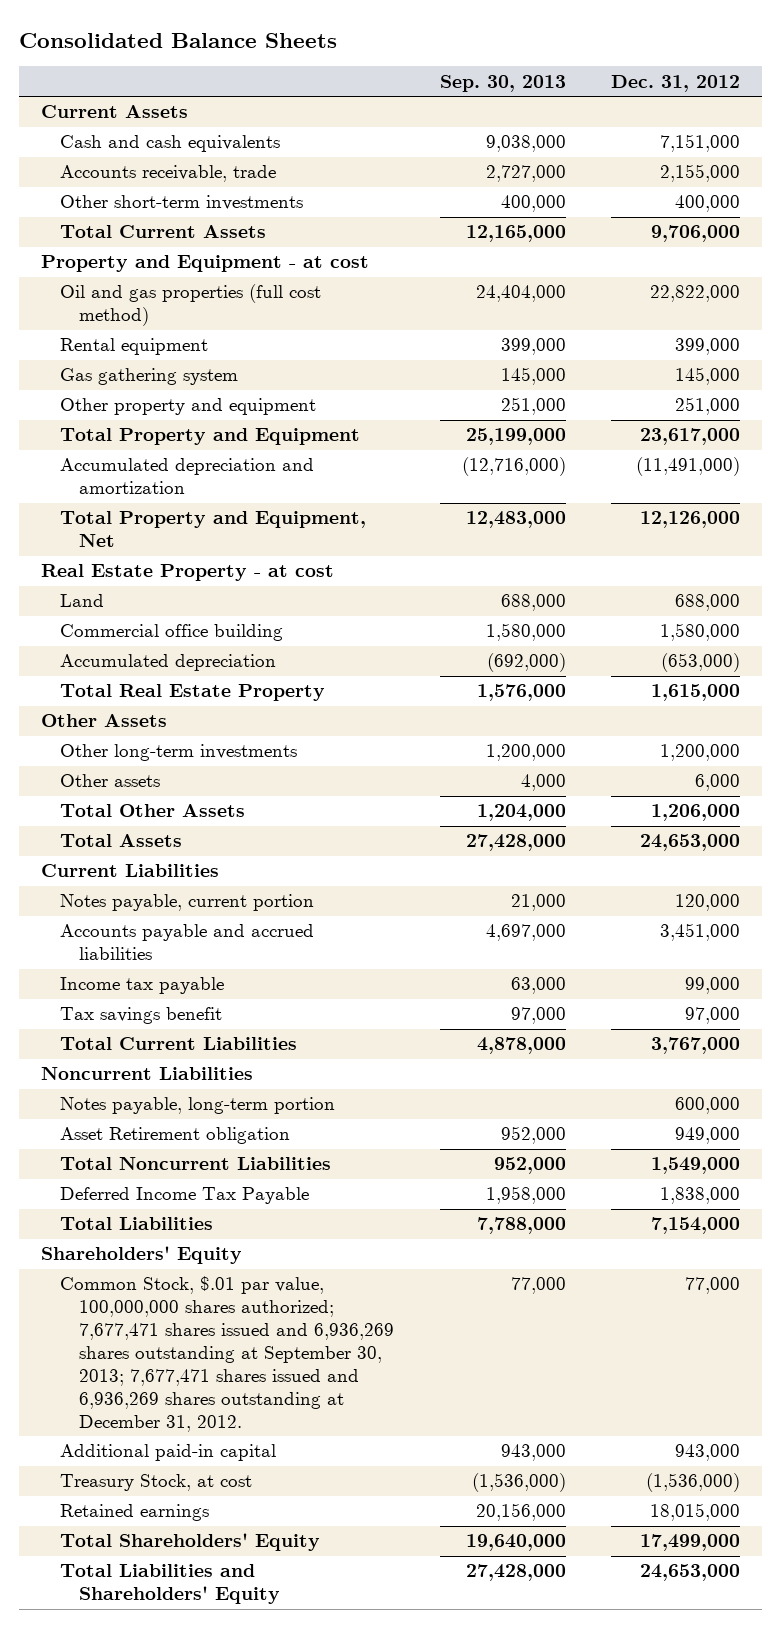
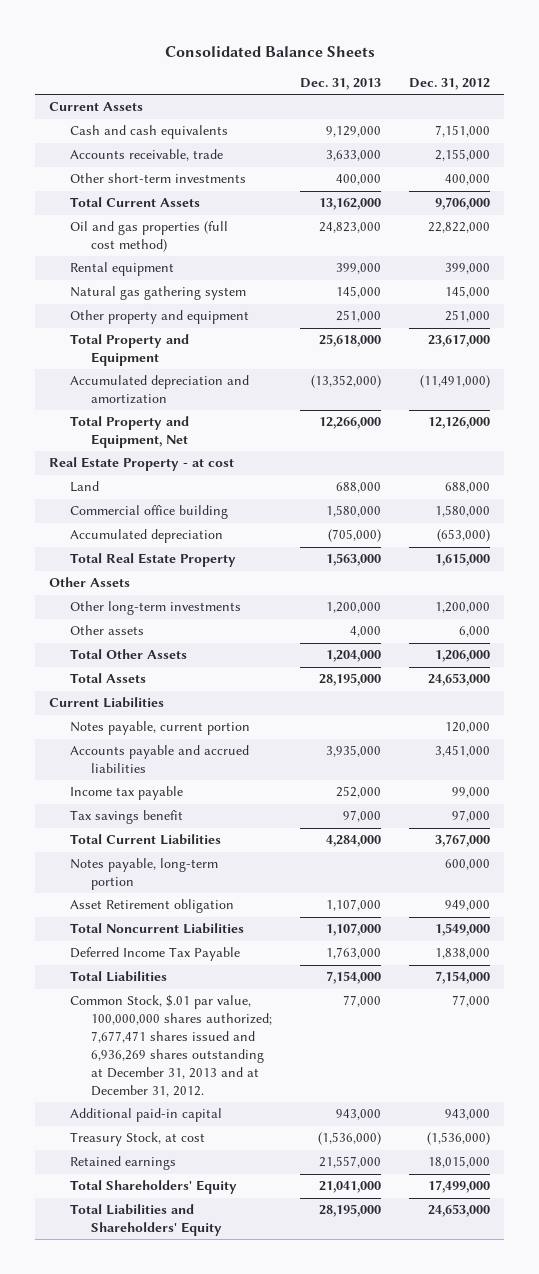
- | Sep. 30, 2013 | Dec. 31, 2012
+ | Dec. 31, 2013 | Dec. 31, 2012
- Property and Equipment - at cost
- Gas gathering system | 145,000 | 145,000
+ Natural gas gathering system | 145,000 | 145,000
- Noncurrent Liabilities
- Shareholders' Equity
- Common Stock, $.01 par value, 100,000,000 shares authorized; 7,677,471 shares issued and 6,936,269 shares outstanding at September 30, 2013; 7,677,471 shares issued and 6,936,269 shares outstanding at December 31, 2012. | 77,000 | 77,000
+ Common Stock, $.01 par value, 100,000,000 shares authorized; 7,677,471 shares issued and 6,936,269 shares outstanding at December 31, 2013 and at December 31, 2012. | 77,000 | 77,000

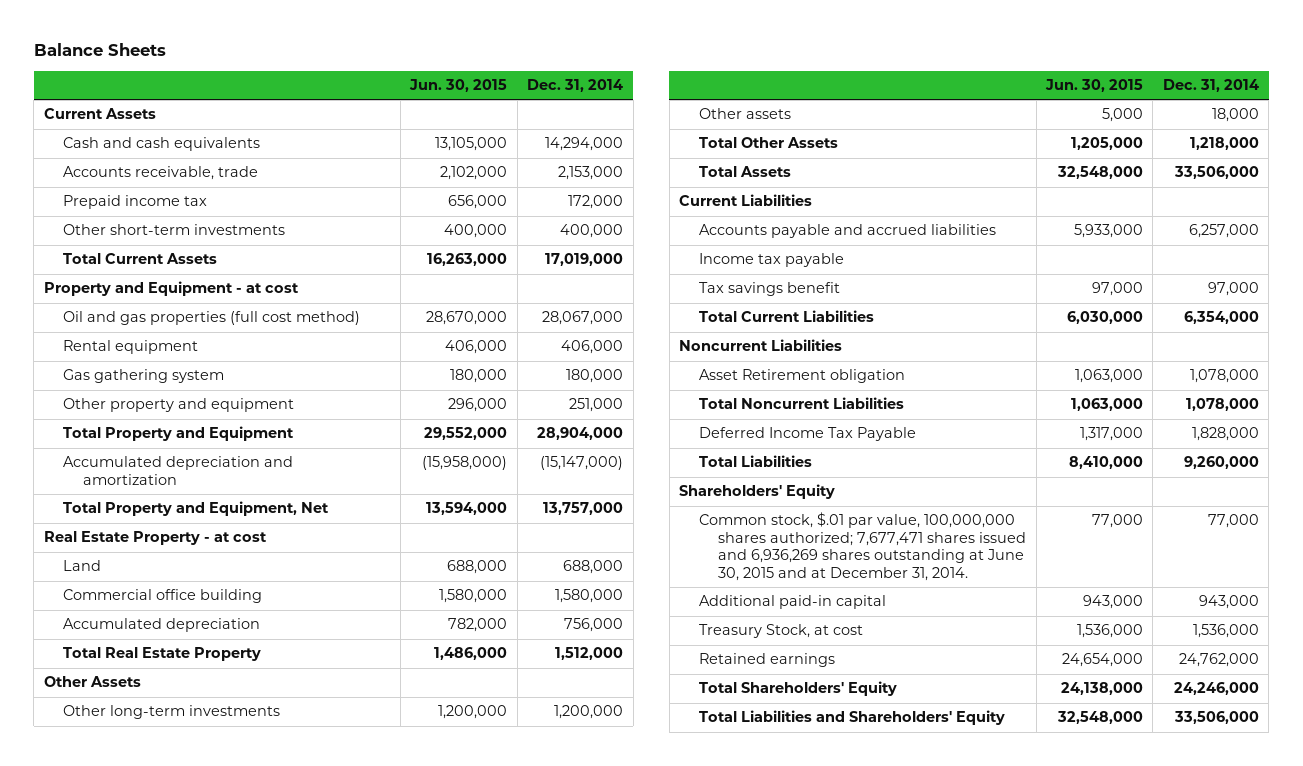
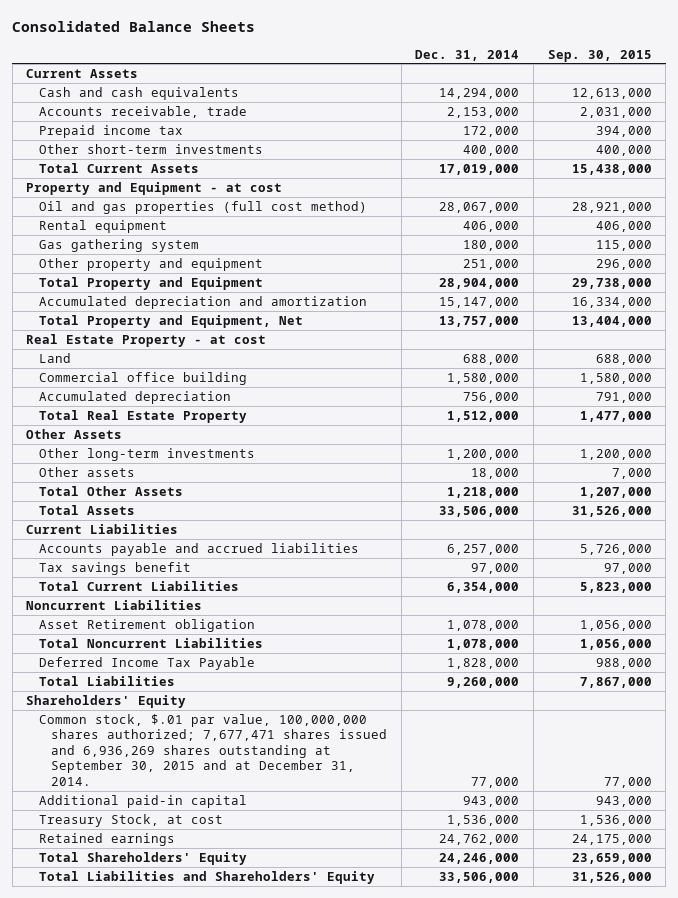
- Balance Sheets
+ Consolidated Balance Sheets
- | Jun. 30, 2015 | Dec. 31, 2014
+ | Dec. 31, 2014 | Sep. 30, 2015
- Accumulated depreciation and amortization | (15,958,000) | (15,147,000)
+ Accumulated depreciation and amortization | 15,147,000 | 16,334,000
- Income tax payable
- Common stock, $.01 par value, 100,000,000 shares authorized; 7,677,471 shares issued and 6,936,269 shares outstanding at June 30, 2015 and at December 31, 2014. | 77,000 | 77,000
+ Common stock, $.01 par value, 100,000,000 shares authorized; 7,677,471 shares issued and 6,936,269 shares outstanding at September 30, 2015 and at December 31, 2014. | 77,000 | 77,000

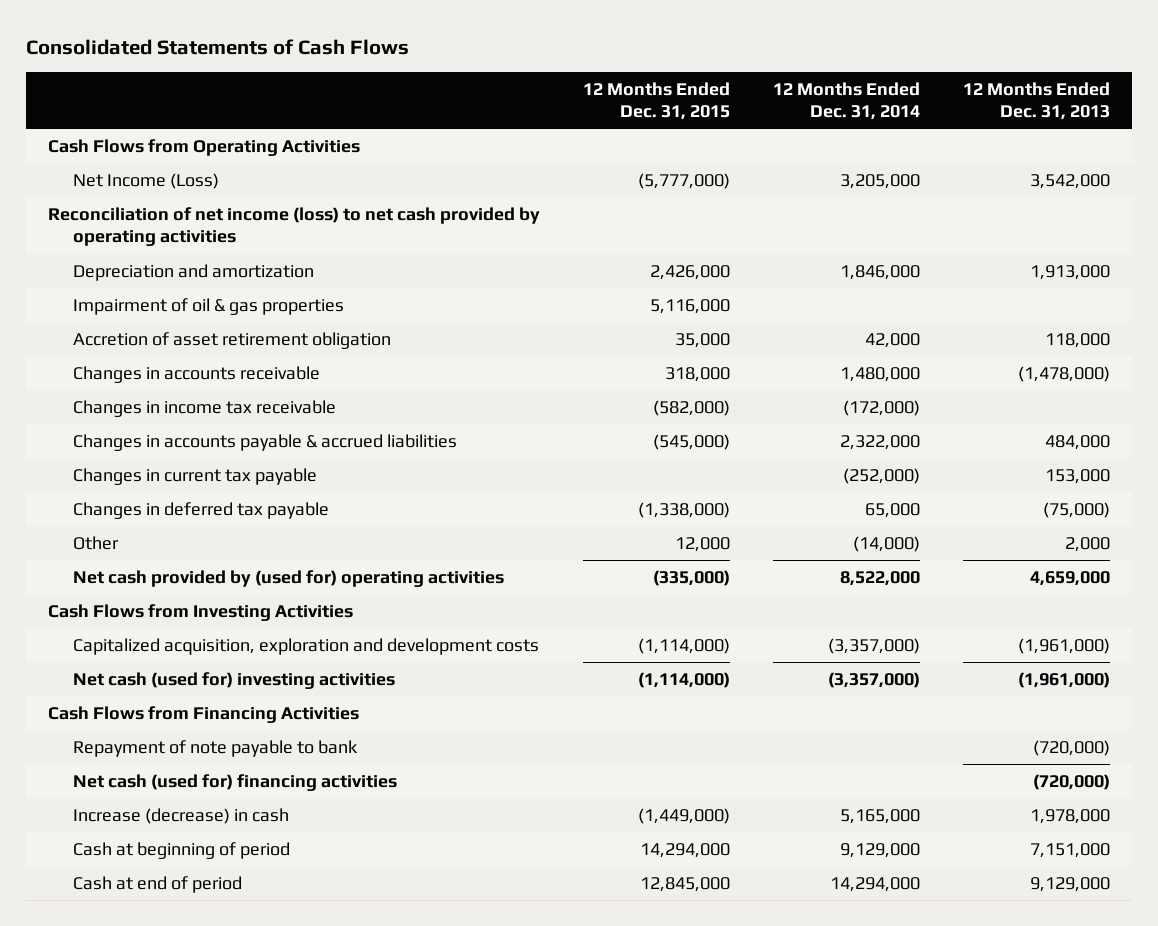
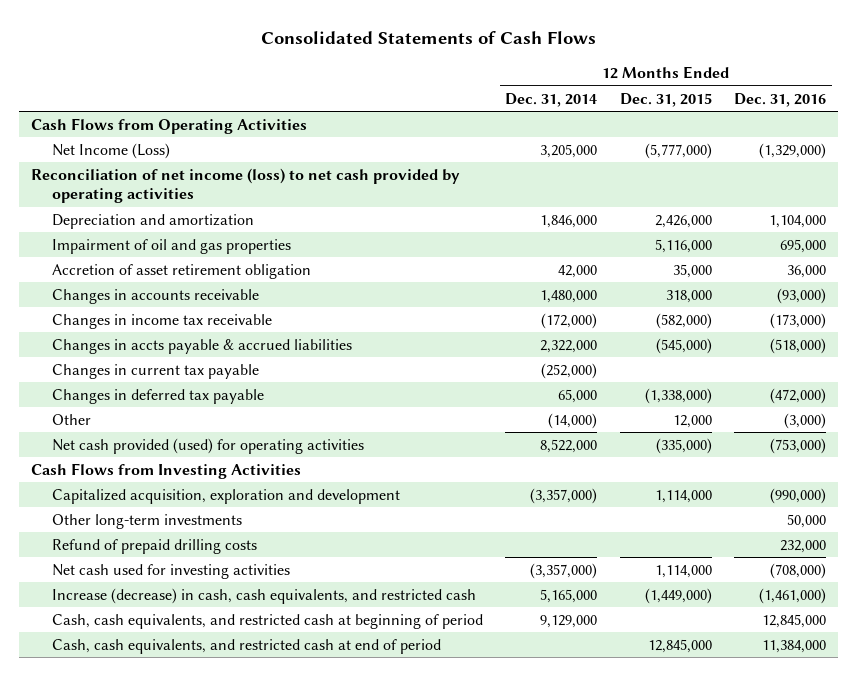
- | 12 Months Ended Dec. 31, 2015 | 12 Months Ended Dec. 31, 2014 | 12 Months Ended Dec. 31, 2013
+ | 12 Months Ended Dec. 31, 2014 | 12 Months Ended Dec. 31, 2015 | 12 Months Ended Dec. 31, 2016
- Impairment of oil & gas properties | 5,116,000 | |
+ Impairment of oil and gas properties | | 5,116,000 | 695,000
- Changes in accounts payable & accrued liabilities | (545,000) | 2,322,000 | 484,000
+ Changes in accts payable & accrued liabilities | 2,322,000 | (545,000) | (518,000)
- Net cash provided by (used for) operating activities | (335,000) | 8,522,000 | 4,659,000
+ Net cash provided (used) for operating activities | 8,522,000 | (335,000) | (753,000)
- Capitalized acquisition, exploration and development costs | (1,114,000) | (3,357,000) | (1,961,000)
- Net cash (used for) investing activities | (1,114,000) | (3,357,000) | (1,961,000)
- Cash Flows from Financing Activities
- Repayment of note payable to bank | | | (720,000)
- Net cash (used for) financing activities | | | (720,000)
- Increase (decrease) in cash | (1,449,000) | 5,165,000 | 1,978,000
- Cash at beginning of period | 14,294,000 | 9,129,000 | 7,151,000
- Cash at end of period | 12,845,000 | 14,294,000 | 9,129,000
+ Capitalized acquisition, exploration and development | (3,357,000) | 1,114,000 | (990,000)
+ Other long-term investments | | | 50,000
+ Refund of prepaid drilling costs | | | 232,000
+ Net cash used for investing activities | (3,357,000) | 1,114,000 | (708,000)
+ Increase (decrease) in cash, cash equivalents, and restricted cash | 5,165,000 | (1,449,000) | (1,461,000)
+ Cash, cash equivalents, and restricted cash at beginning of period | 9,129,000 | | 12,845,000
+ Cash, cash equivalents, and restricted cash at end of period | | 12,845,000 | 11,384,000

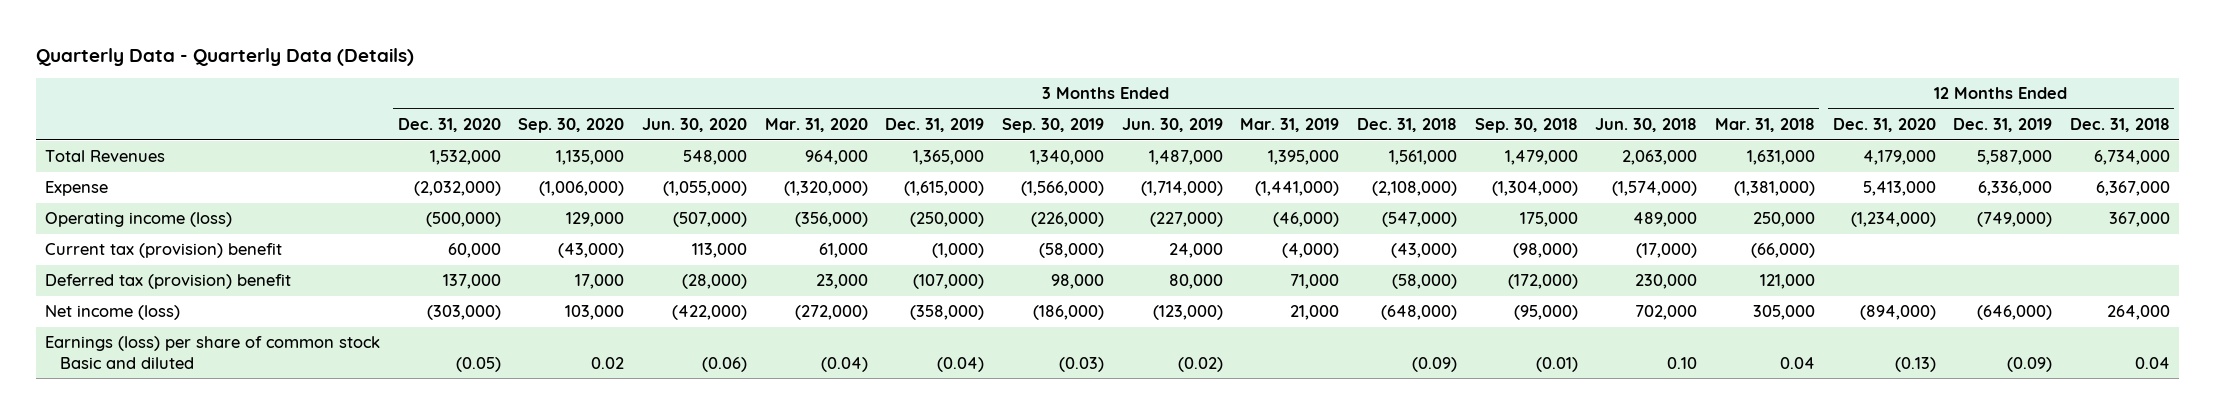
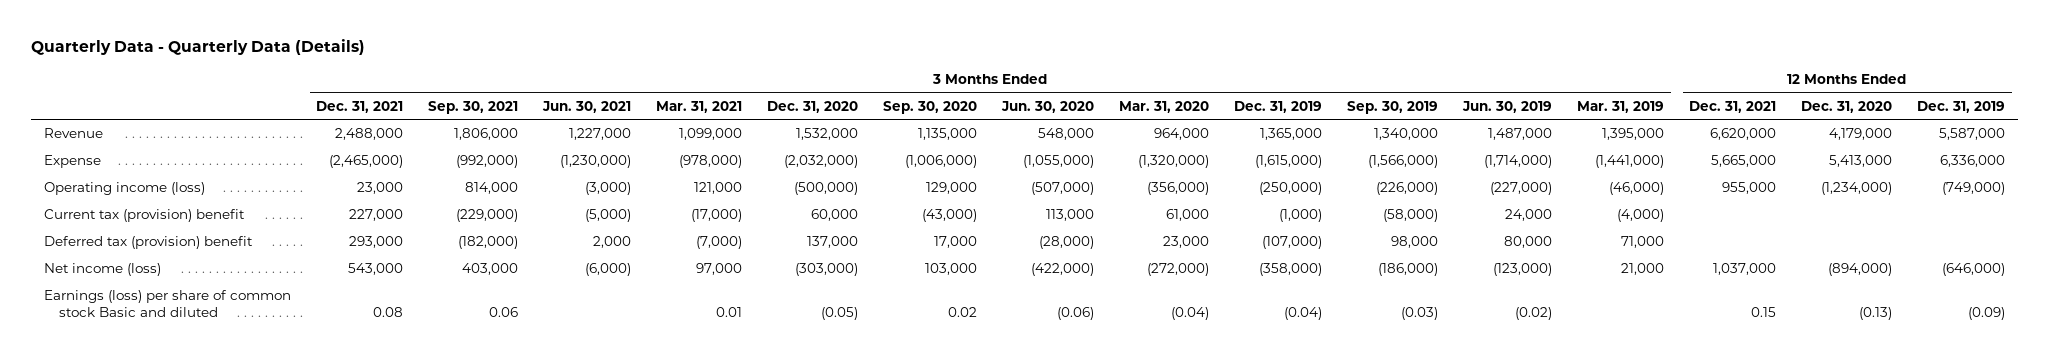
- | 3 Months Ended Dec. 31, 2020 | 3 Months Ended Sep. 30, 2020 | 3 Months Ended Jun. 30, 2020 | 3 Months Ended Mar. 31, 2020 | 3 Months Ended Dec. 31, 2019 | 3 Months Ended Sep. 30, 2019 | 3 Months Ended Jun. 30, 2019 | 3 Months Ended Mar. 31, 2019 | 3 Months Ended Dec. 31, 2018 | 3 Months Ended Sep. 30, 2018 | 3 Months Ended Jun. 30, 2018 | 3 Months Ended Mar. 31, 2018 | 12 Months Ended Dec. 31, 2020 | 12 Months Ended Dec. 31, 2019 | 12 Months Ended Dec. 31, 2018
+ | 3 Months Ended Dec. 31, 2021 | 3 Months Ended Sep. 30, 2021 | 3 Months Ended Jun. 30, 2021 | 3 Months Ended Mar. 31, 2021 | 3 Months Ended Dec. 31, 2020 | 3 Months Ended Sep. 30, 2020 | 3 Months Ended Jun. 30, 2020 | 3 Months Ended Mar. 31, 2020 | 3 Months Ended Dec. 31, 2019 | 3 Months Ended Sep. 30, 2019 | 3 Months Ended Jun. 30, 2019 | 3 Months Ended Mar. 31, 2019 | 12 Months Ended Dec. 31, 2021 | 12 Months Ended Dec. 31, 2020 | 12 Months Ended Dec. 31, 2019
- Total Revenues | 1,532,000 | 1,135,000 | 548,000 | 964,000 | 1,365,000 | 1,340,000 | 1,487,000 | 1,395,000 | 1,561,000 | 1,479,000 | 2,063,000 | 1,631,000 | 4,179,000 | 5,587,000 | 6,734,000
+ Revenue | 2,488,000 | 1,806,000 | 1,227,000 | 1,099,000 | 1,532,000 | 1,135,000 | 548,000 | 964,000 | 1,365,000 | 1,340,000 | 1,487,000 | 1,395,000 | 6,620,000 | 4,179,000 | 5,587,000

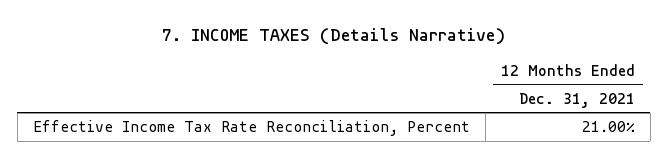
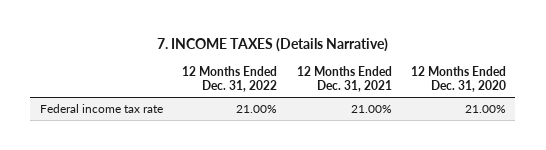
- | 12 Months Ended Dec. 31, 2021
+ | 12 Months Ended Dec. 31, 2022 | 12 Months Ended Dec. 31, 2021 | 12 Months Ended Dec. 31, 2020
- Effective Income Tax Rate Reconciliation, Percent | 21.00%
+ Federal income tax rate | 21.00% | 21.00% | 21.00%

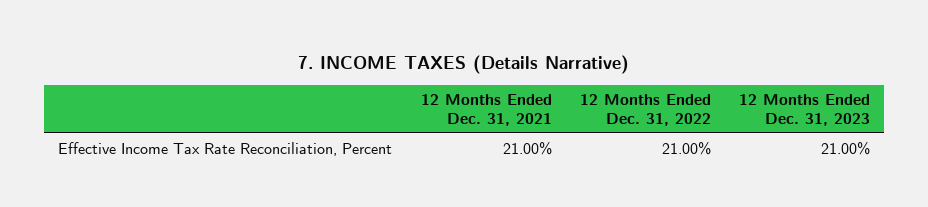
- | 12 Months Ended Dec. 31, 2022 | 12 Months Ended Dec. 31, 2021 | 12 Months Ended Dec. 31, 2020
+ | 12 Months Ended Dec. 31, 2021 | 12 Months Ended Dec. 31, 2022 | 12 Months Ended Dec. 31, 2023
- Federal income tax rate | 21.00% | 21.00% | 21.00%
+ Effective Income Tax Rate Reconciliation, Percent | 21.00% | 21.00% | 21.00%

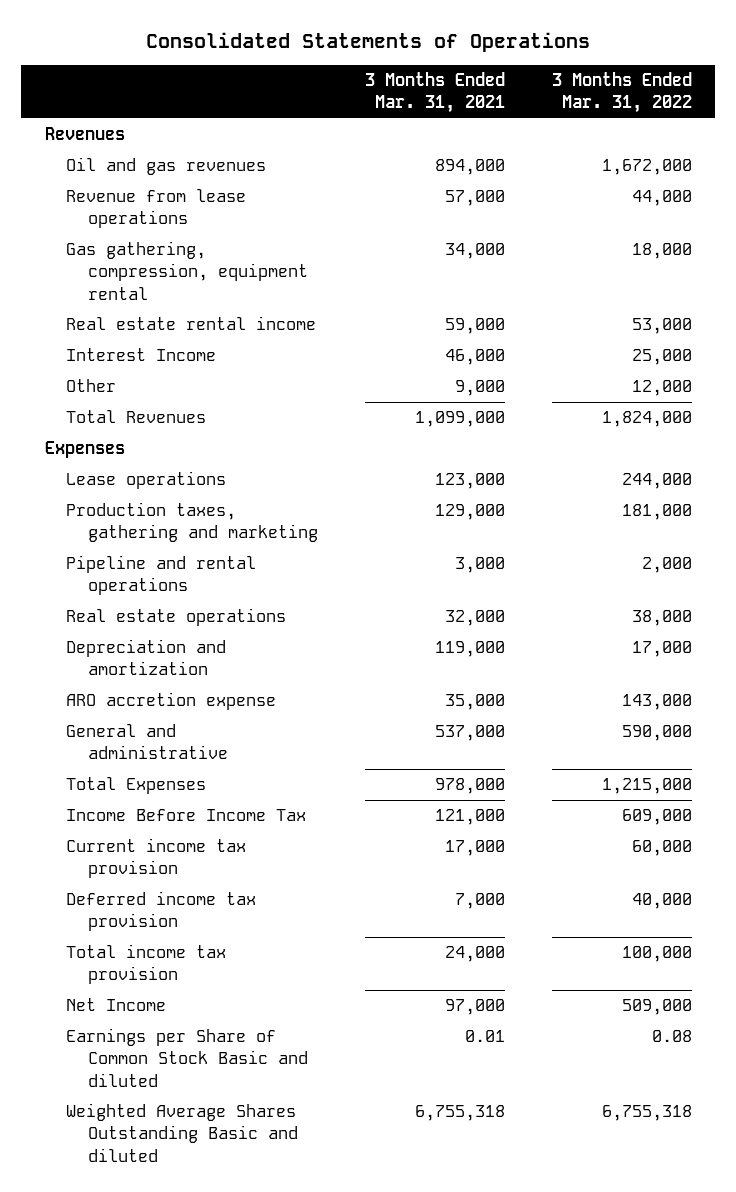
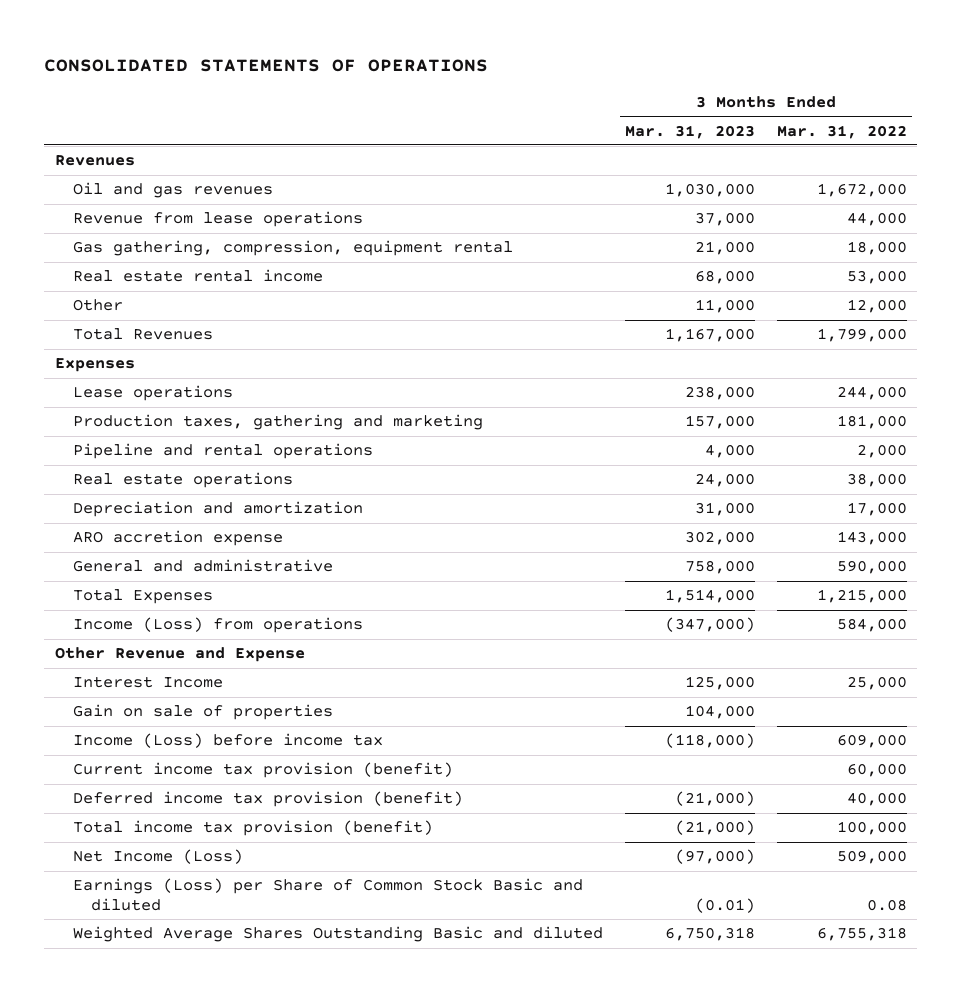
- Consolidated Statements of Operations
+ CONSOLIDATED STATEMENTS OF OPERATIONS
- | 3 Months Ended Mar. 31, 2021 | 3 Months Ended Mar. 31, 2022
+ | 3 Months Ended Mar. 31, 2023 | 3 Months Ended Mar. 31, 2022
- Total Revenues | 1,099,000 | 1,824,000
+ Total Revenues | 1,167,000 | 1,799,000
- Income Before Income Tax | 121,000 | 609,000
- Current income tax provision | 17,000 | 60,000
- Deferred income tax provision | 7,000 | 40,000
- Total income tax provision | 24,000 | 100,000
- Net Income | 97,000 | 509,000
- Earnings per Share of Common Stock Basic and diluted | 0.01 | 0.08
+ Income (Loss) from operations | (347,000) | 584,000
+ Other Revenue and Expense
moved down: Interest Income | 125,000 | 25,000
+ Gain on sale of properties | 104,000 |
+ Income (Loss) before income tax | (118,000) | 609,000
+ Current income tax provision (benefit) | | 60,000
+ Deferred income tax provision (benefit) | (21,000) | 40,000
+ Total income tax provision (benefit) | (21,000) | 100,000
+ Net Income (Loss) | (97,000) | 509,000
+ Earnings (Loss) per Share of Common Stock Basic and diluted | (0.01) | 0.08

